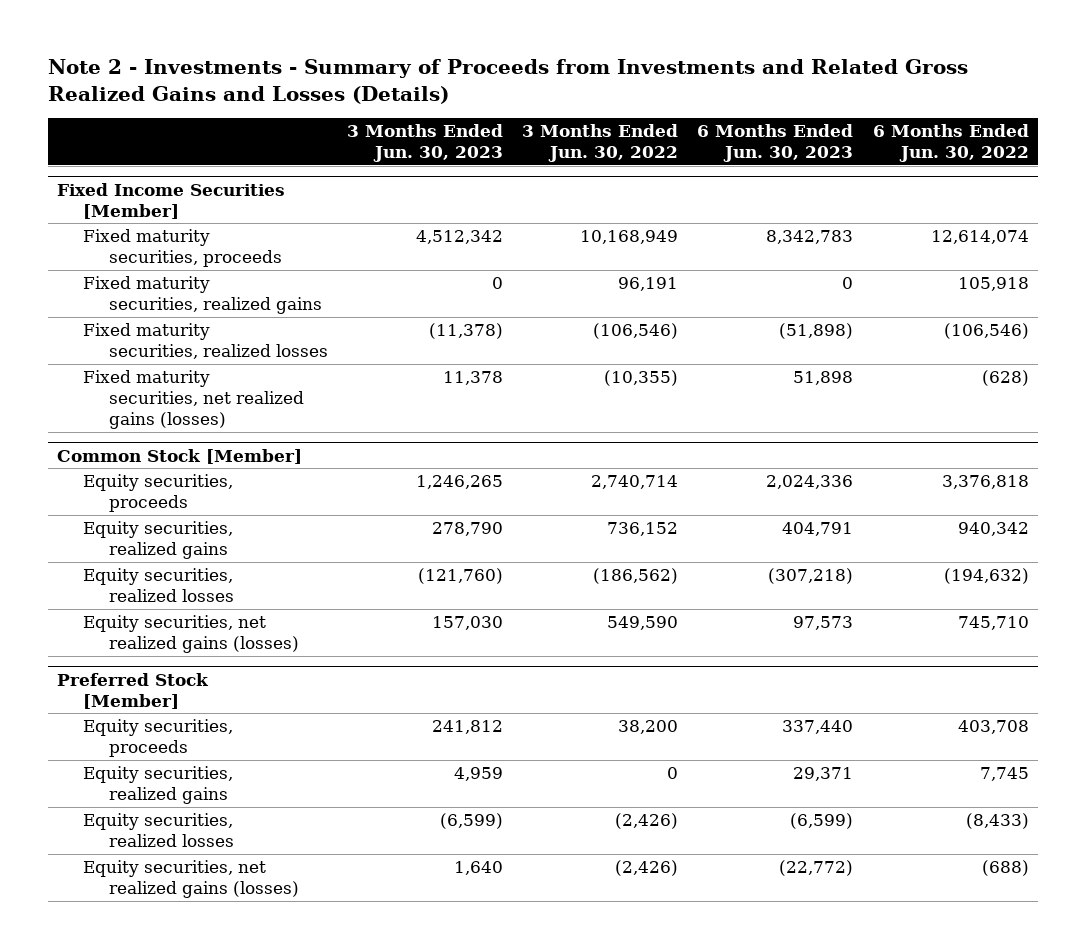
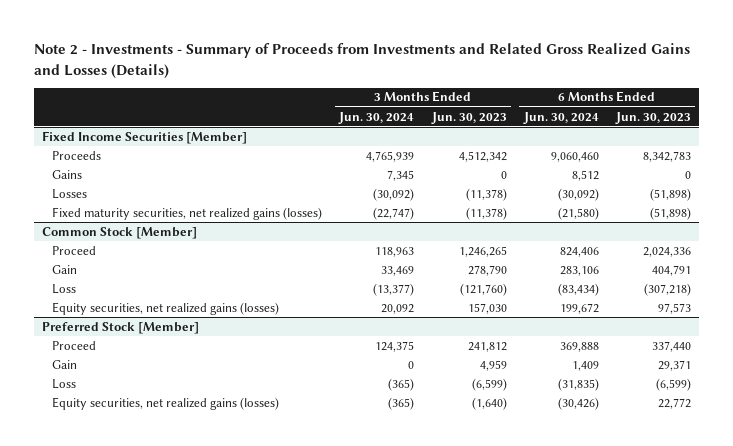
- | 3 Months Ended Jun. 30, 2023 | 3 Months Ended Jun. 30, 2022 | 6 Months Ended Jun. 30, 2023 | 6 Months Ended Jun. 30, 2022
+ | 3 Months Ended Jun. 30, 2024 | 3 Months Ended Jun. 30, 2023 | 6 Months Ended Jun. 30, 2024 | 6 Months Ended Jun. 30, 2023
@ Fixed Income Securities [Member]
- Fixed maturity securities, proceeds | 4,512,342 | 10,168,949 | 8,342,783 | 12,614,074
- Fixed maturity securities, realized gains | 0 | 96,191 | 0 | 105,918
- Fixed maturity securities, realized losses | (11,378) | (106,546) | (51,898) | (106,546)
- Fixed maturity securities, net realized gains (losses) | 11,378 | (10,355) | 51,898 | (628)
+ Proceeds | 4,765,939 | 4,512,342 | 9,060,460 | 8,342,783
+ Gains | 7,345 | 0 | 8,512 | 0
+ Losses | (30,092) | (11,378) | (30,092) | (51,898)
+ Fixed maturity securities, net realized gains (losses) | (22,747) | (11,378) | (21,580) | (51,898)
@ Common Stock [Member]
- Equity securities, proceeds | 1,246,265 | 2,740,714 | 2,024,336 | 3,376,818
- Equity securities, realized gains | 278,790 | 736,152 | 404,791 | 940,342
- Equity securities, realized losses | (121,760) | (186,562) | (307,218) | (194,632)
+ Proceed | 118,963 | 1,246,265 | 824,406 | 2,024,336
+ Gain | 33,469 | 278,790 | 283,106 | 404,791
+ Loss | (13,377) | (121,760) | (83,434) | (307,218)
@ Preferred Stock [Member]
- Equity securities, proceeds | 241,812 | 38,200 | 337,440 | 403,708
- Equity securities, realized gains | 4,959 | 0 | 29,371 | 7,745
- Equity securities, realized losses | (6,599) | (2,426) | (6,599) | (8,433)
- Equity securities, net realized gains (losses) | 1,640 | (2,426) | (22,772) | (688)
+ Proceed | 124,375 | 241,812 | 369,888 | 337,440
+ Gain | 0 | 4,959 | 1,409 | 29,371
+ Loss | (365) | (6,599) | (31,835) | (6,599)
+ Equity securities, net realized gains (losses) | (365) | (1,640) | (30,426) | 22,772

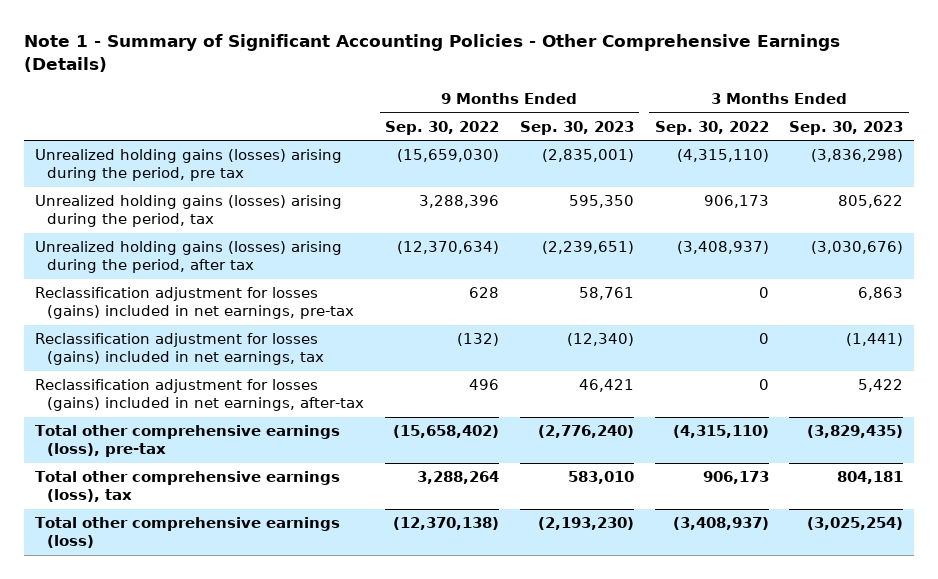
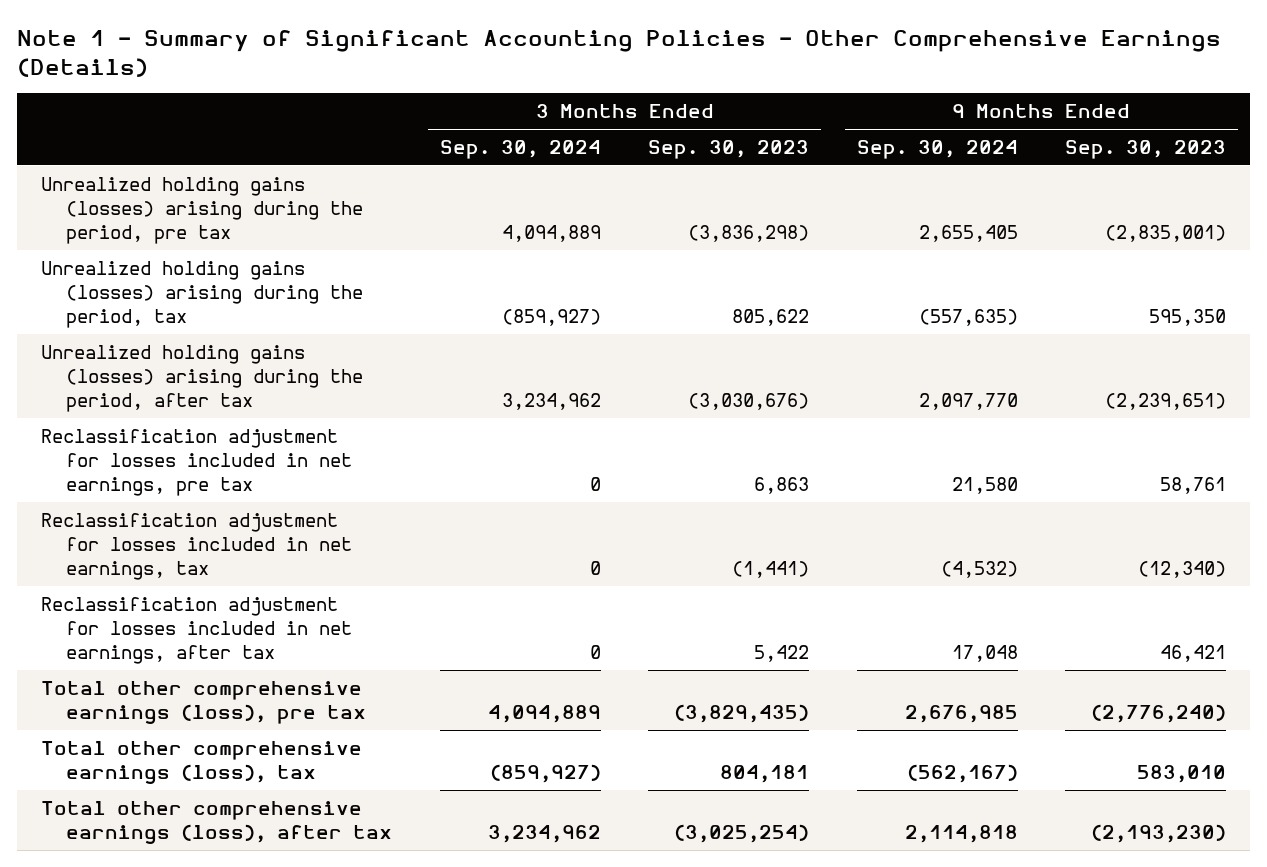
- | 9 Months Ended Sep. 30, 2022 | 9 Months Ended Sep. 30, 2023 | 3 Months Ended Sep. 30, 2022 | 3 Months Ended Sep. 30, 2023
+ | 3 Months Ended Sep. 30, 2024 | 3 Months Ended Sep. 30, 2023 | 9 Months Ended Sep. 30, 2024 | 9 Months Ended Sep. 30, 2023
- Reclassification adjustment for losses (gains) included in net earnings, pre-tax | 628 | 58,761 | 0 | 6,863
- Reclassification adjustment for losses (gains) included in net earnings, tax | (132) | (12,340) | 0 | (1,441)
- Reclassification adjustment for losses (gains) included in net earnings, after-tax | 496 | 46,421 | 0 | 5,422
- Total other comprehensive earnings (loss), pre-tax | (15,658,402) | (2,776,240) | (4,315,110) | (3,829,435)
+ Reclassification adjustment for losses included in net earnings, pre tax | 0 | 6,863 | 21,580 | 58,761
+ Reclassification adjustment for losses included in net earnings, tax | 0 | (1,441) | (4,532) | (12,340)
+ Reclassification adjustment for losses included in net earnings, after tax | 0 | 5,422 | 17,048 | 46,421
+ Total other comprehensive earnings (loss), pre tax | 4,094,889 | (3,829,435) | 2,676,985 | (2,776,240)
- Total other comprehensive earnings (loss) | (12,370,138) | (2,193,230) | (3,408,937) | (3,025,254)
+ Total other comprehensive earnings (loss), after tax | 3,234,962 | (3,025,254) | 2,114,818 | (2,193,230)

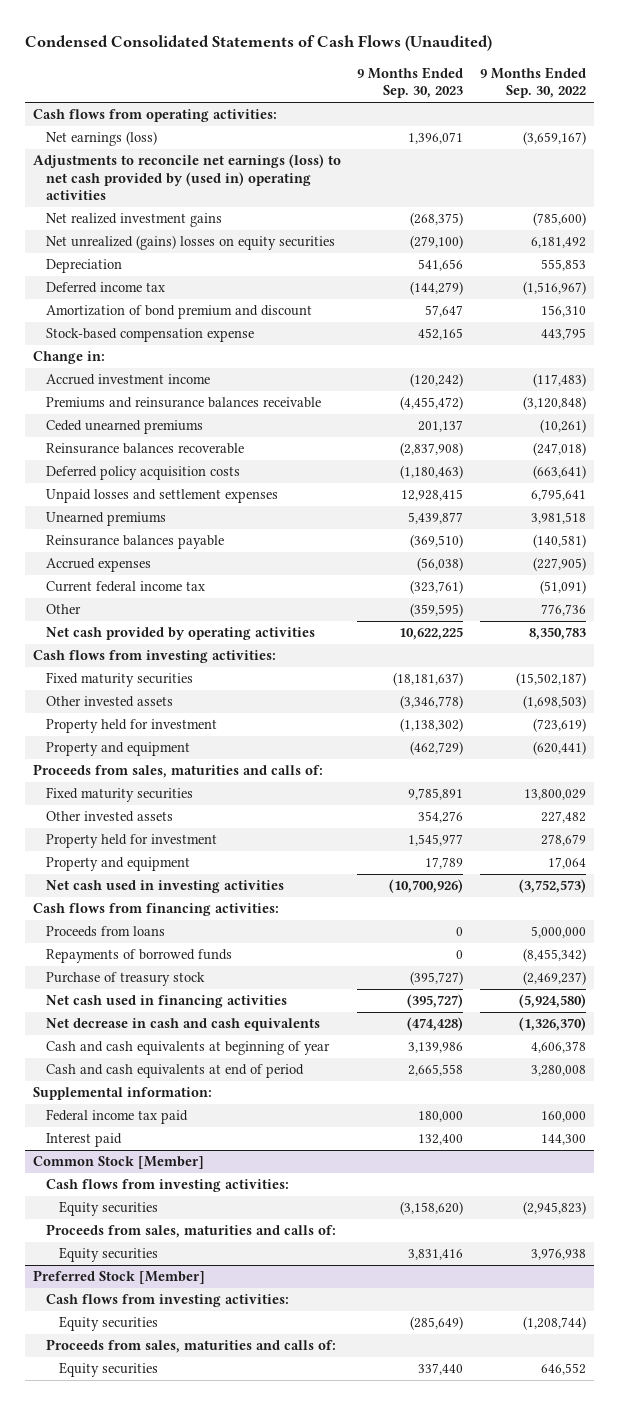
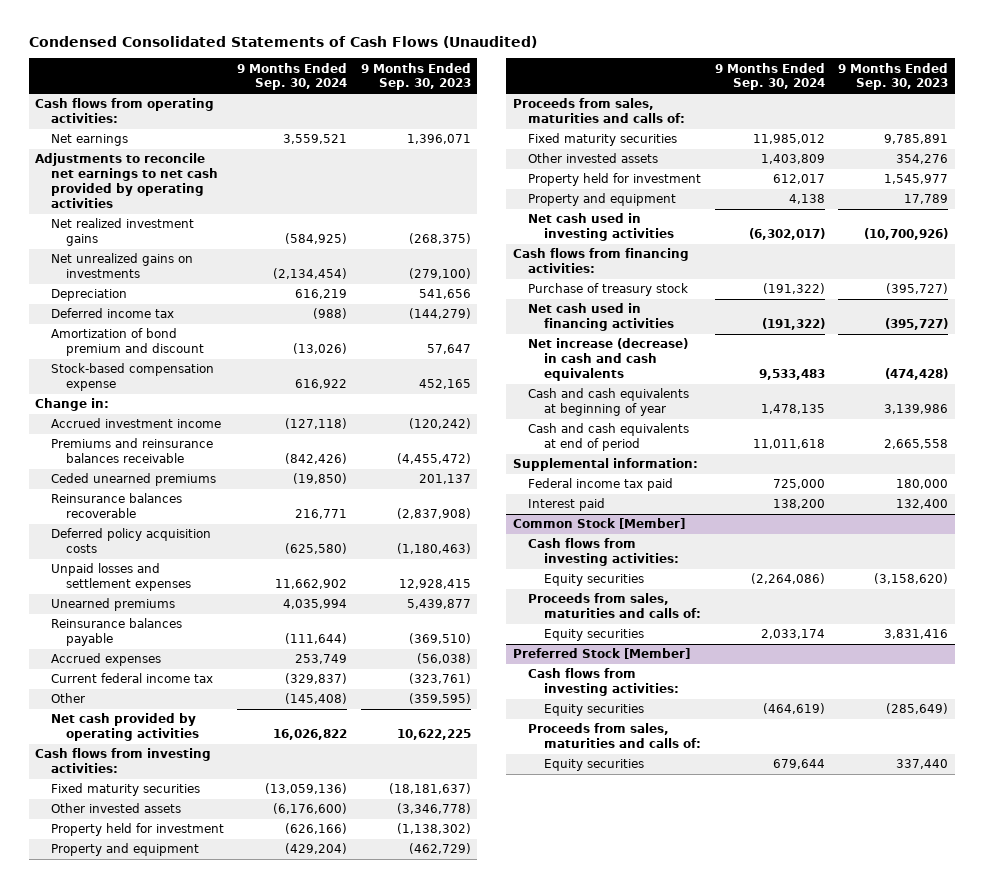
- | 9 Months Ended Sep. 30, 2023 | 9 Months Ended Sep. 30, 2022
+ | 9 Months Ended Sep. 30, 2024 | 9 Months Ended Sep. 30, 2023
- Net earnings (loss) | 1,396,071 | (3,659,167)
- Adjustments to reconcile net earnings (loss) to net cash provided by (used in) operating activities
+ Net earnings | 3,559,521 | 1,396,071
+ Adjustments to reconcile net earnings to net cash provided by operating activities
- Net unrealized (gains) losses on equity securities | (279,100) | 6,181,492
+ Net unrealized gains on investments | (2,134,454) | (279,100)
- Proceeds from loans | 0 | 5,000,000
- Repayments of borrowed funds | 0 | (8,455,342)
- Net decrease in cash and cash equivalents | (474,428) | (1,326,370)
+ Net increase (decrease) in cash and cash equivalents | 9,533,483 | (474,428)

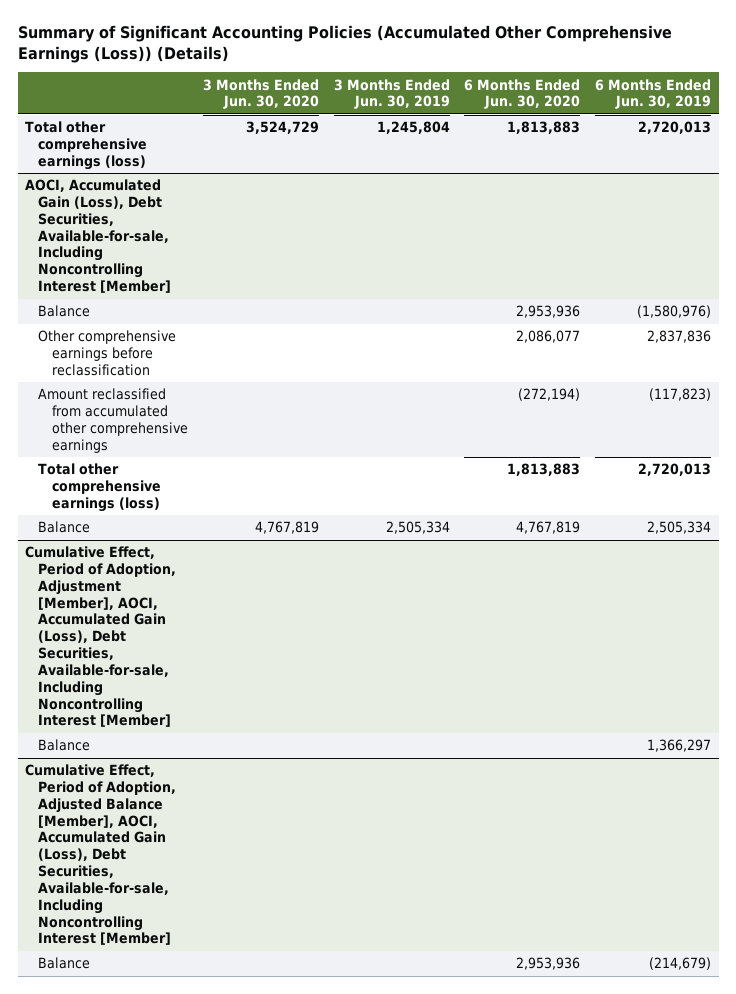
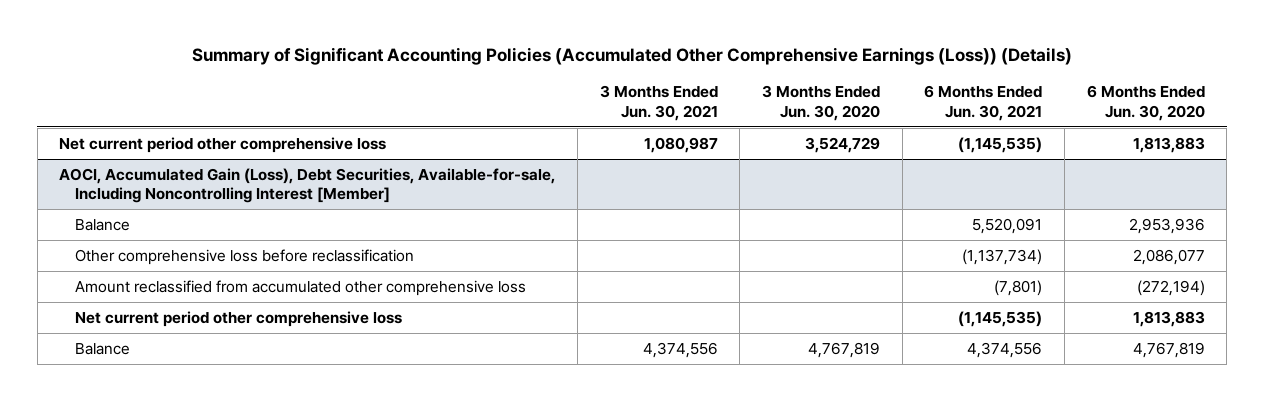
- | 3 Months Ended Jun. 30, 2020 | 3 Months Ended Jun. 30, 2019 | 6 Months Ended Jun. 30, 2020 | 6 Months Ended Jun. 30, 2019
+ | 3 Months Ended Jun. 30, 2021 | 3 Months Ended Jun. 30, 2020 | 6 Months Ended Jun. 30, 2021 | 6 Months Ended Jun. 30, 2020
- Total other comprehensive earnings (loss) | 3,524,729 | 1,245,804 | 1,813,883 | 2,720,013
+ Net current period other comprehensive loss | 1,080,987 | 3,524,729 | (1,145,535) | 1,813,883
@ AOCI, Accumulated Gain (Loss), Debt Securities, Available-for-sale, Including Noncontrolling Interest [Member]
- Other comprehensive earnings before reclassification | | | 2,086,077 | 2,837,836
- Amount reclassified from accumulated other comprehensive earnings | | | (272,194) | (117,823)
- Total other comprehensive earnings (loss) | | | 1,813,883 | 2,720,013
+ Other comprehensive loss before reclassification | | | (1,137,734) | 2,086,077
+ Amount reclassified from accumulated other comprehensive loss | | | (7,801) | (272,194)
+ Net current period other comprehensive loss | | | (1,145,535) | 1,813,883
- Cumulative Effect, Period of Adoption, Adjustment [Member], AOCI, Accumulated Gain (Loss), Debt Securities, Available-for-sale, Including Noncontrolling Interest [Member]
- Balance | | | | 1,366,297
- Cumulative Effect, Period of Adoption, Adjusted Balance [Member], AOCI, Accumulated Gain (Loss), Debt Securities, Available-for-sale, Including Noncontrolling Interest [Member]
- Balance | | | 2,953,936 | (214,679)

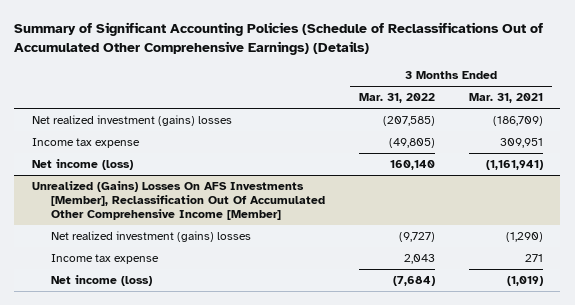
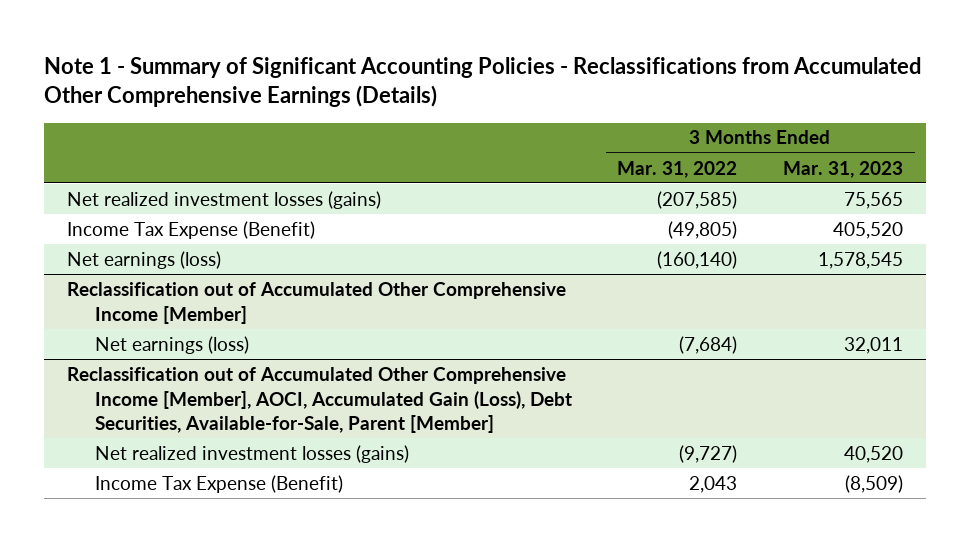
- Summary of Significant Accounting Policies (Schedule of Reclassifications Out of Accumulated Other Comprehensive Earnings) (Details)
+ Note 1 - Summary of Significant Accounting Policies - Reclassifications from Accumulated Other Comprehensive Earnings (Details)
- | 3 Months Ended Mar. 31, 2022 | 3 Months Ended Mar. 31, 2021
+ | 3 Months Ended Mar. 31, 2022 | 3 Months Ended Mar. 31, 2023
- Net realized investment (gains) losses | (207,585) | (186,709)
- Income tax expense | (49,805) | 309,951
- Net income (loss) | 160,140 | (1,161,941)
- Unrealized (Gains) Losses On AFS Investments [Member], Reclassification Out Of Accumulated Other Comprehensive Income [Member]
- Net realized investment (gains) losses | (9,727) | (1,290)
- Income tax expense | 2,043 | 271
- Net income (loss) | (7,684) | (1,019)
+ Net realized investment losses (gains) | (207,585) | 75,565
+ Income Tax Expense (Benefit) | (49,805) | 405,520
+ Net earnings (loss) | (160,140) | 1,578,545
+ Reclassification out of Accumulated Other Comprehensive Income [Member]
+ Net earnings (loss) | (7,684) | 32,011
+ Reclassification out of Accumulated Other Comprehensive Income [Member], AOCI, Accumulated Gain (Loss), Debt Securities, Available-for-Sale, Parent [Member]
+ Net realized investment losses (gains) | (9,727) | 40,520
+ Income Tax Expense (Benefit) | 2,043 | (8,509)

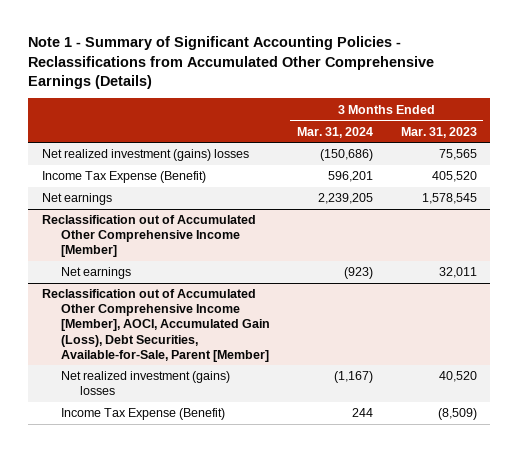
- | 3 Months Ended Mar. 31, 2022 | 3 Months Ended Mar. 31, 2023
+ | 3 Months Ended Mar. 31, 2024 | 3 Months Ended Mar. 31, 2023
- Net realized investment losses (gains) | (207,585) | 75,565
+ Net realized investment (gains) losses | (150,686) | 75,565
- Net earnings (loss) | (160,140) | 1,578,545
+ Net earnings | 2,239,205 | 1,578,545
@ Reclassification out of Accumulated Other Comprehensive Income [Member]
- Net earnings (loss) | (7,684) | 32,011
+ Net earnings | (923) | 32,011
@ Reclassification out of Accumulated Other Comprehensive Income [Member], AOCI, Accumulated Gain (Loss), Debt Securities, Available-for-Sale, Parent [Member]
- Net realized investment losses (gains) | (9,727) | 40,520
+ Net realized investment (gains) losses | (1,167) | 40,520

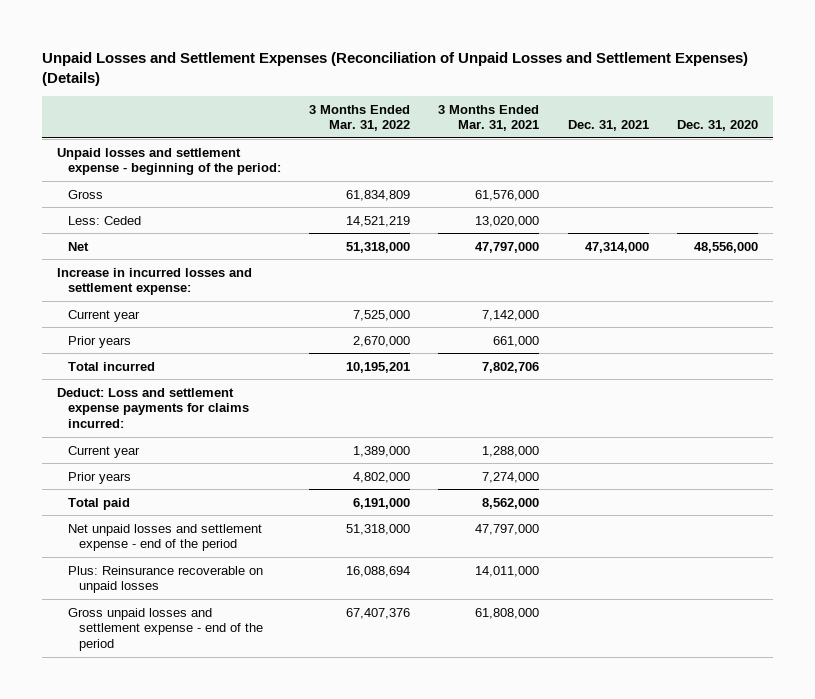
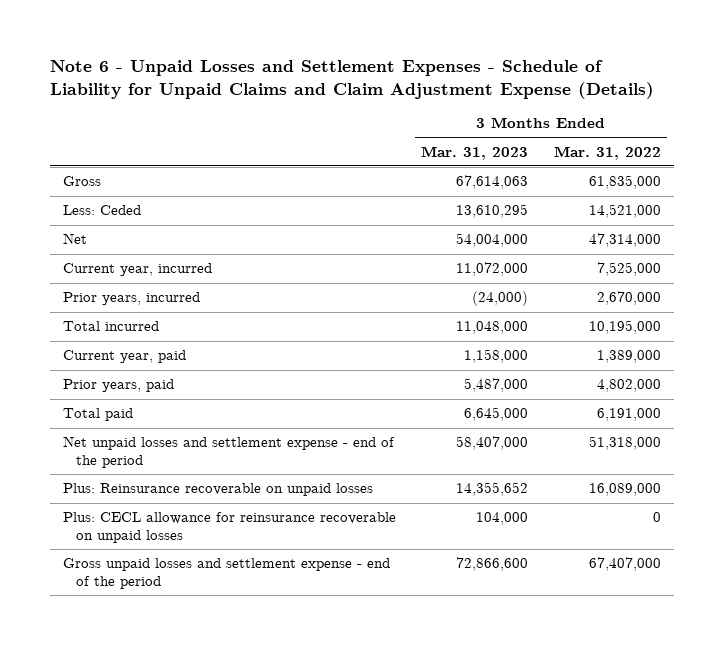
- Unpaid Losses and Settlement Expenses (Reconciliation of Unpaid Losses and Settlement Expenses) (Details)
+ Note 6 - Unpaid Losses and Settlement Expenses - Schedule of Liability for Unpaid Claims and Claim Adjustment Expense (Details)
- | 3 Months Ended Mar. 31, 2022 | 3 Months Ended Mar. 31, 2021 | Dec. 31, 2021 | Dec. 31, 2020
+ | 3 Months Ended Mar. 31, 2023 | 3 Months Ended Mar. 31, 2022
- Unpaid losses and settlement expense - beginning of the period:
- Gross | 61,834,809 | 61,576,000 | |
- Less: Ceded | 14,521,219 | 13,020,000 | |
- Net | 51,318,000 | 47,797,000 | 47,314,000 | 48,556,000
- Increase in incurred losses and settlement expense:
- Current year | 7,525,000 | 7,142,000 | |
- Prior years | 2,670,000 | 661,000 | |
- Total incurred | 10,195,201 | 7,802,706 | |
- Deduct: Loss and settlement expense payments for claims incurred:
- Current year | 1,389,000 | 1,288,000 | |
- Prior years | 4,802,000 | 7,274,000 | |
+ Gross | 67,614,063 | 61,835,000
+ Less: Ceded | 13,610,295 | 14,521,000
+ Net | 54,004,000 | 47,314,000
+ Current year, incurred | 11,072,000 | 7,525,000
+ Prior years, incurred | (24,000) | 2,670,000
+ Total incurred | 11,048,000 | 10,195,000
+ Current year, paid | 1,158,000 | 1,389,000
+ Prior years, paid | 5,487,000 | 4,802,000
- Plus: Reinsurance recoverable on unpaid losses | 16,088,694 | 14,011,000 | |
- Gross unpaid losses and settlement expense - end of the period | 67,407,376 | 61,808,000 | |
+ Plus: Reinsurance recoverable on unpaid losses | 14,355,652 | 16,089,000
+ Plus: CECL allowance for reinsurance recoverable on unpaid losses | 104,000 | 0
+ Gross unpaid losses and settlement expense - end of the period | 72,866,600 | 67,407,000

